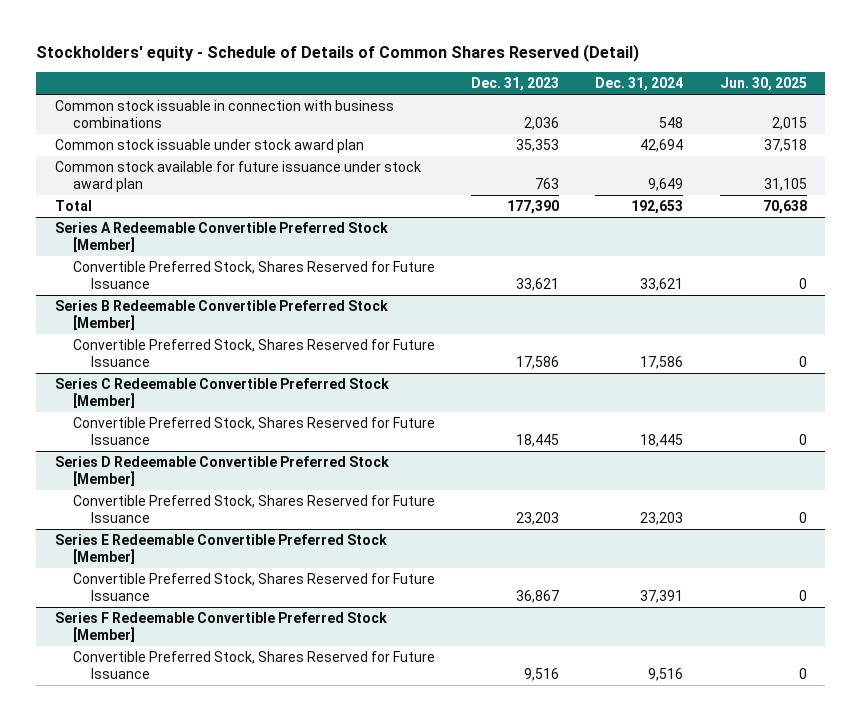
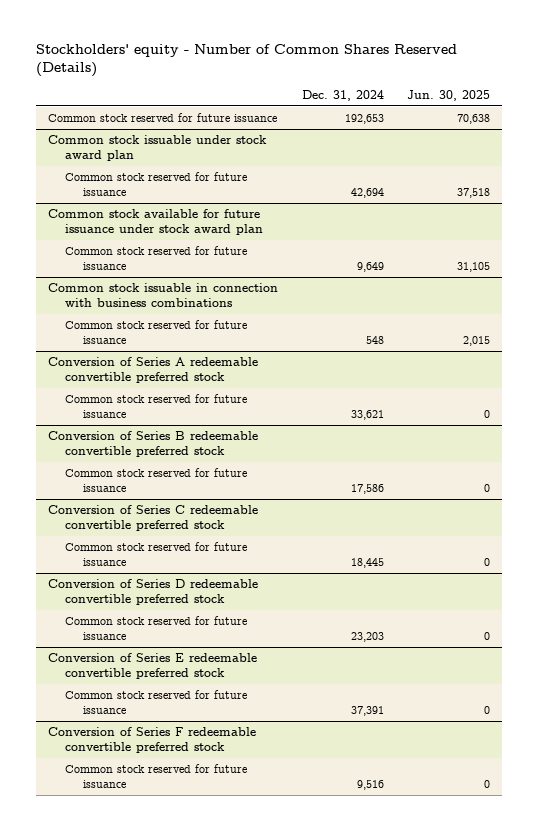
- Stockholders' equity - Schedule of Details of Common Shares Reserved (Detail)
+ Stockholders' equity - Number of Common Shares Reserved (Details)
- | Dec. 31, 2023 | Dec. 31, 2024 | Jun. 30, 2025
+ | Dec. 31, 2024 | Jun. 30, 2025
- Common stock issuable in connection with business combinations | 2,036 | 548 | 2,015
- Common stock issuable under stock award plan | 35,353 | 42,694 | 37,518
- Common stock available for future issuance under stock award plan | 763 | 9,649 | 31,105
- Total | 177,390 | 192,653 | 70,638
- Series A Redeemable Convertible Preferred Stock [Member]
- Convertible Preferred Stock, Shares Reserved for Future Issuance | 33,621 | 33,621 | 0
- Series B Redeemable Convertible Preferred Stock [Member]
- Convertible Preferred Stock, Shares Reserved for Future Issuance | 17,586 | 17,586 | 0
- Series C Redeemable Convertible Preferred Stock [Member]
- Convertible Preferred Stock, Shares Reserved for Future Issuance | 18,445 | 18,445 | 0
- Series D Redeemable Convertible Preferred Stock [Member]
- Convertible Preferred Stock, Shares Reserved for Future Issuance | 23,203 | 23,203 | 0
- Series E Redeemable Convertible Preferred Stock [Member]
- Convertible Preferred Stock, Shares Reserved for Future Issuance | 36,867 | 37,391 | 0
- Series F Redeemable Convertible Preferred Stock [Member]
- Convertible Preferred Stock, Shares Reserved for Future Issuance | 9,516 | 9,516 | 0
+ Common stock reserved for future issuance | 192,653 | 70,638
+ Common stock issuable under stock award plan
+ Common stock reserved for future issuance | 42,694 | 37,518
+ Common stock available for future issuance under stock award plan
+ Common stock reserved for future issuance | 9,649 | 31,105
+ Common stock issuable in connection with business combinations
+ Common stock reserved for future issuance | 548 | 2,015
+ Conversion of Series A redeemable convertible preferred stock
+ Common stock reserved for future issuance | 33,621 | 0
+ Conversion of Series B redeemable convertible preferred stock
+ Common stock reserved for future issuance | 17,586 | 0
+ Conversion of Series C redeemable convertible preferred stock
+ Common stock reserved for future issuance | 18,445 | 0
+ Conversion of Series D redeemable convertible preferred stock
+ Common stock reserved for future issuance | 23,203 | 0
+ Conversion of Series E redeemable convertible preferred stock
+ Common stock reserved for future issuance | 37,391 | 0
+ Conversion of Series F redeemable convertible preferred stock
+ Common stock reserved for future issuance | 9,516 | 0

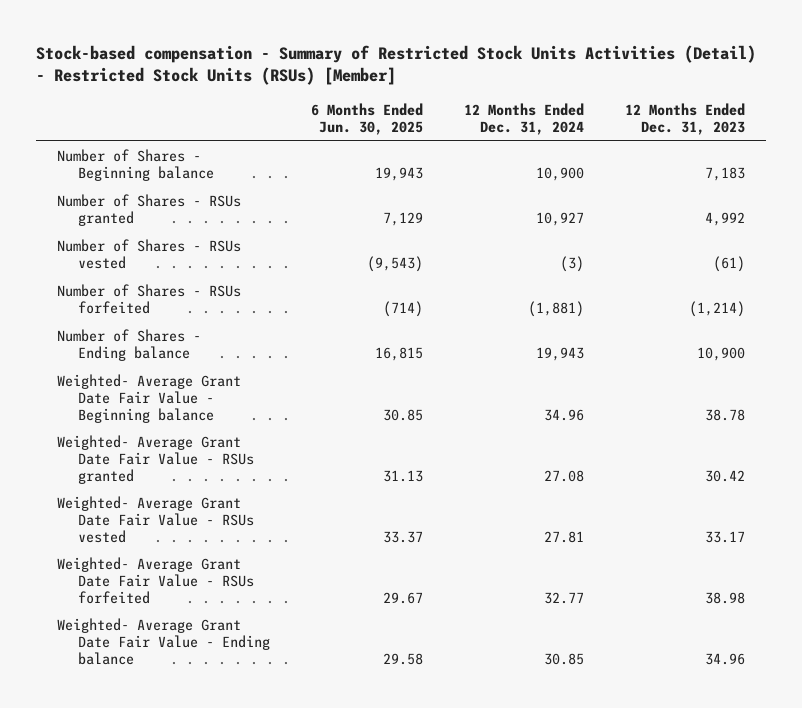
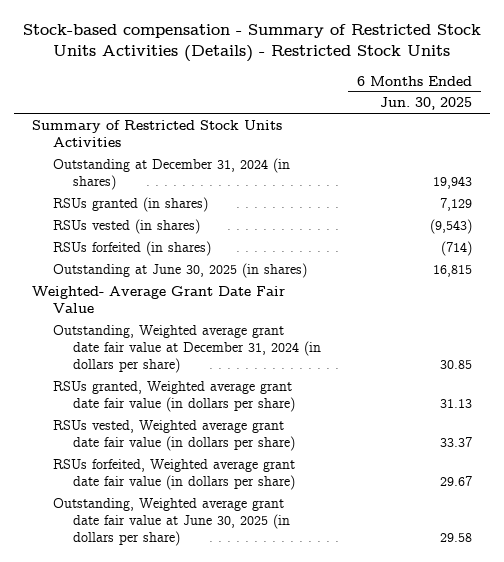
- Stock-based compensation - Summary of Restricted Stock Units Activities (Detail) - Restricted Stock Units (RSUs) [Member]
+ Stock-based compensation - Summary of Restricted Stock Units Activities (Details) - Restricted Stock Units
- | 6 Months Ended Jun. 30, 2025 | 12 Months Ended Dec. 31, 2024 | 12 Months Ended Dec. 31, 2023
+ | 6 Months Ended Jun. 30, 2025
- Number of Shares - Beginning balance | 19,943 | 10,900 | 7,183
- Number of Shares - RSUs granted | 7,129 | 10,927 | 4,992
- Number of Shares - RSUs vested | (9,543) | (3) | (61)
- Number of Shares - RSUs forfeited | (714) | (1,881) | (1,214)
- Number of Shares - Ending balance | 16,815 | 19,943 | 10,900
- Weighted- Average Grant Date Fair Value - Beginning balance | 30.85 | 34.96 | 38.78
- Weighted- Average Grant Date Fair Value - RSUs granted | 31.13 | 27.08 | 30.42
- Weighted- Average Grant Date Fair Value - RSUs vested | 33.37 | 27.81 | 33.17
- Weighted- Average Grant Date Fair Value - RSUs forfeited | 29.67 | 32.77 | 38.98
- Weighted- Average Grant Date Fair Value - Ending balance | 29.58 | 30.85 | 34.96
+ Summary of Restricted Stock Units Activities
+ Outstanding at December 31, 2024 (in shares) | 19,943
+ RSUs granted (in shares) | 7,129
+ RSUs vested (in shares) | (9,543)
+ RSUs forfeited (in shares) | (714)
+ Outstanding at June 30, 2025 (in shares) | 16,815
+ Weighted- Average Grant Date Fair Value
+ Outstanding, Weighted average grant date fair value at December 31, 2024 (in dollars per share) | 30.85
+ RSUs granted, Weighted average grant date fair value (in dollars per share) | 31.13
+ RSUs vested, Weighted average grant date fair value (in dollars per share) | 33.37
+ RSUs forfeited, Weighted average grant date fair value (in dollars per share) | 29.67
+ Outstanding, Weighted average grant date fair value at June 30, 2025 (in dollars per share) | 29.58

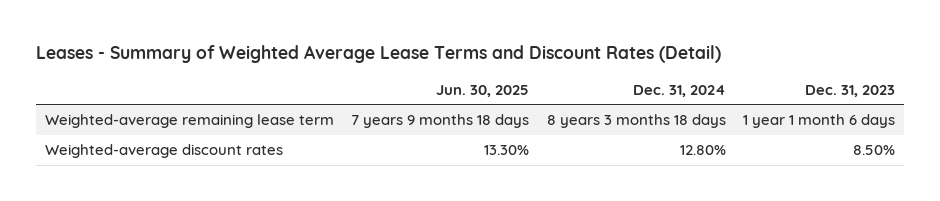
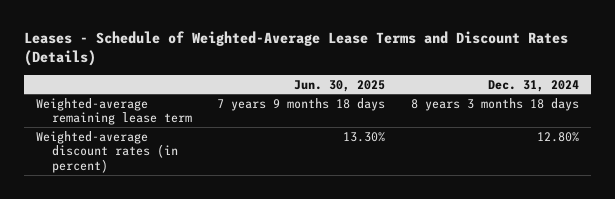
- Leases - Summary of Weighted Average Lease Terms and Discount Rates (Detail)
+ Leases - Schedule of Weighted-Average Lease Terms and Discount Rates (Details)
- | Jun. 30, 2025 | Dec. 31, 2024 | Dec. 31, 2023
+ | Jun. 30, 2025 | Dec. 31, 2024
- Weighted-average discount rates | 13.30% | 12.80% | 8.50%
+ Weighted-average discount rates (in percent) | 13.30% | 12.80%

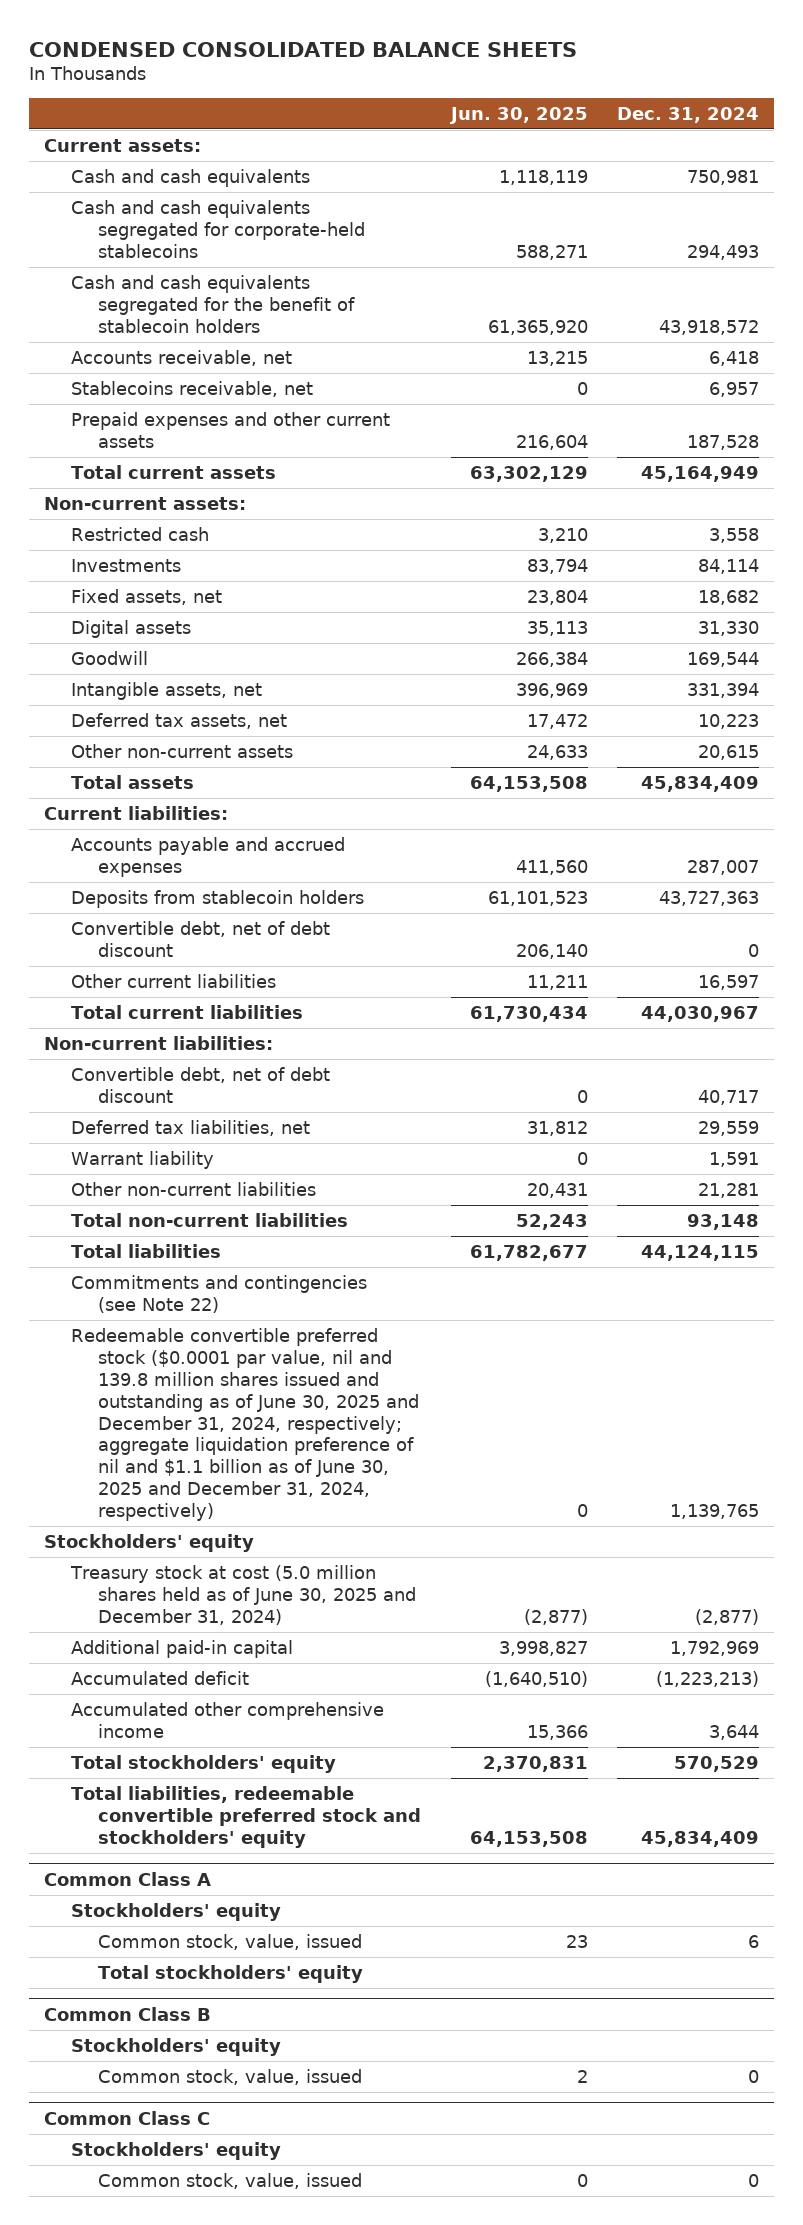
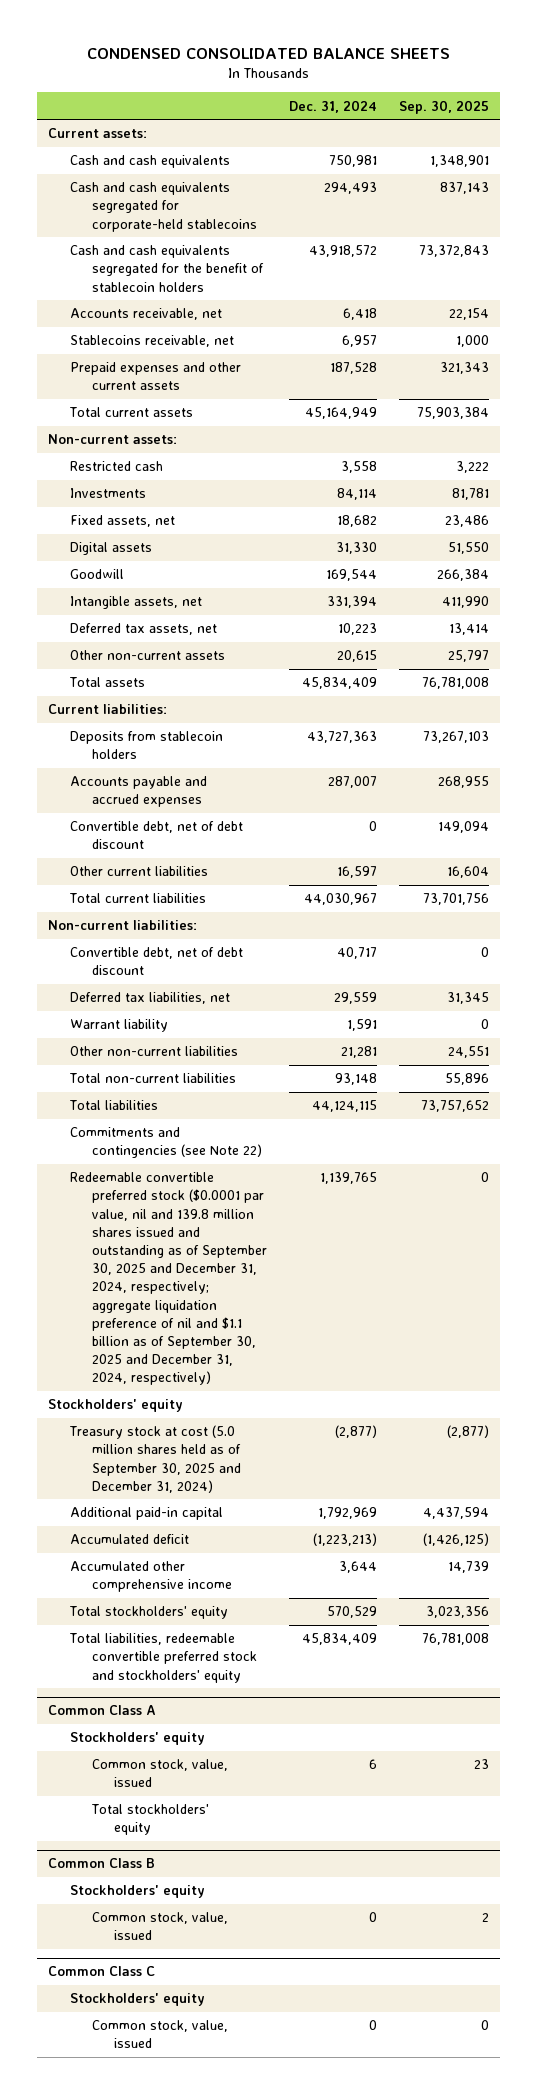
- | Jun. 30, 2025 | Dec. 31, 2024
+ | Dec. 31, 2024 | Sep. 30, 2025
moved down: Accounts payable and accrued expenses | 287,007 | 268,955
- Redeemable convertible preferred stock ($0.0001 par value, nil and 139.8 million shares issued and outstanding as of June 30, 2025 and December 31, 2024, respectively; aggregate liquidation preference of nil and $1.1 billion as of June 30, 2025 and December 31, 2024, respectively) | 0 | 1,139,765
+ Redeemable convertible preferred stock ($0.0001 par value, nil and 139.8 million shares issued and outstanding as of September 30, 2025 and December 31, 2024, respectively; aggregate liquidation preference of nil and $1.1 billion as of September 30, 2025 and December 31, 2024, respectively) | 1,139,765 | 0
- Treasury stock at cost (5.0 million shares held as of June 30, 2025 and December 31, 2024) | (2,877) | (2,877)
+ Treasury stock at cost (5.0 million shares held as of September 30, 2025 and December 31, 2024) | (2,877) | (2,877)

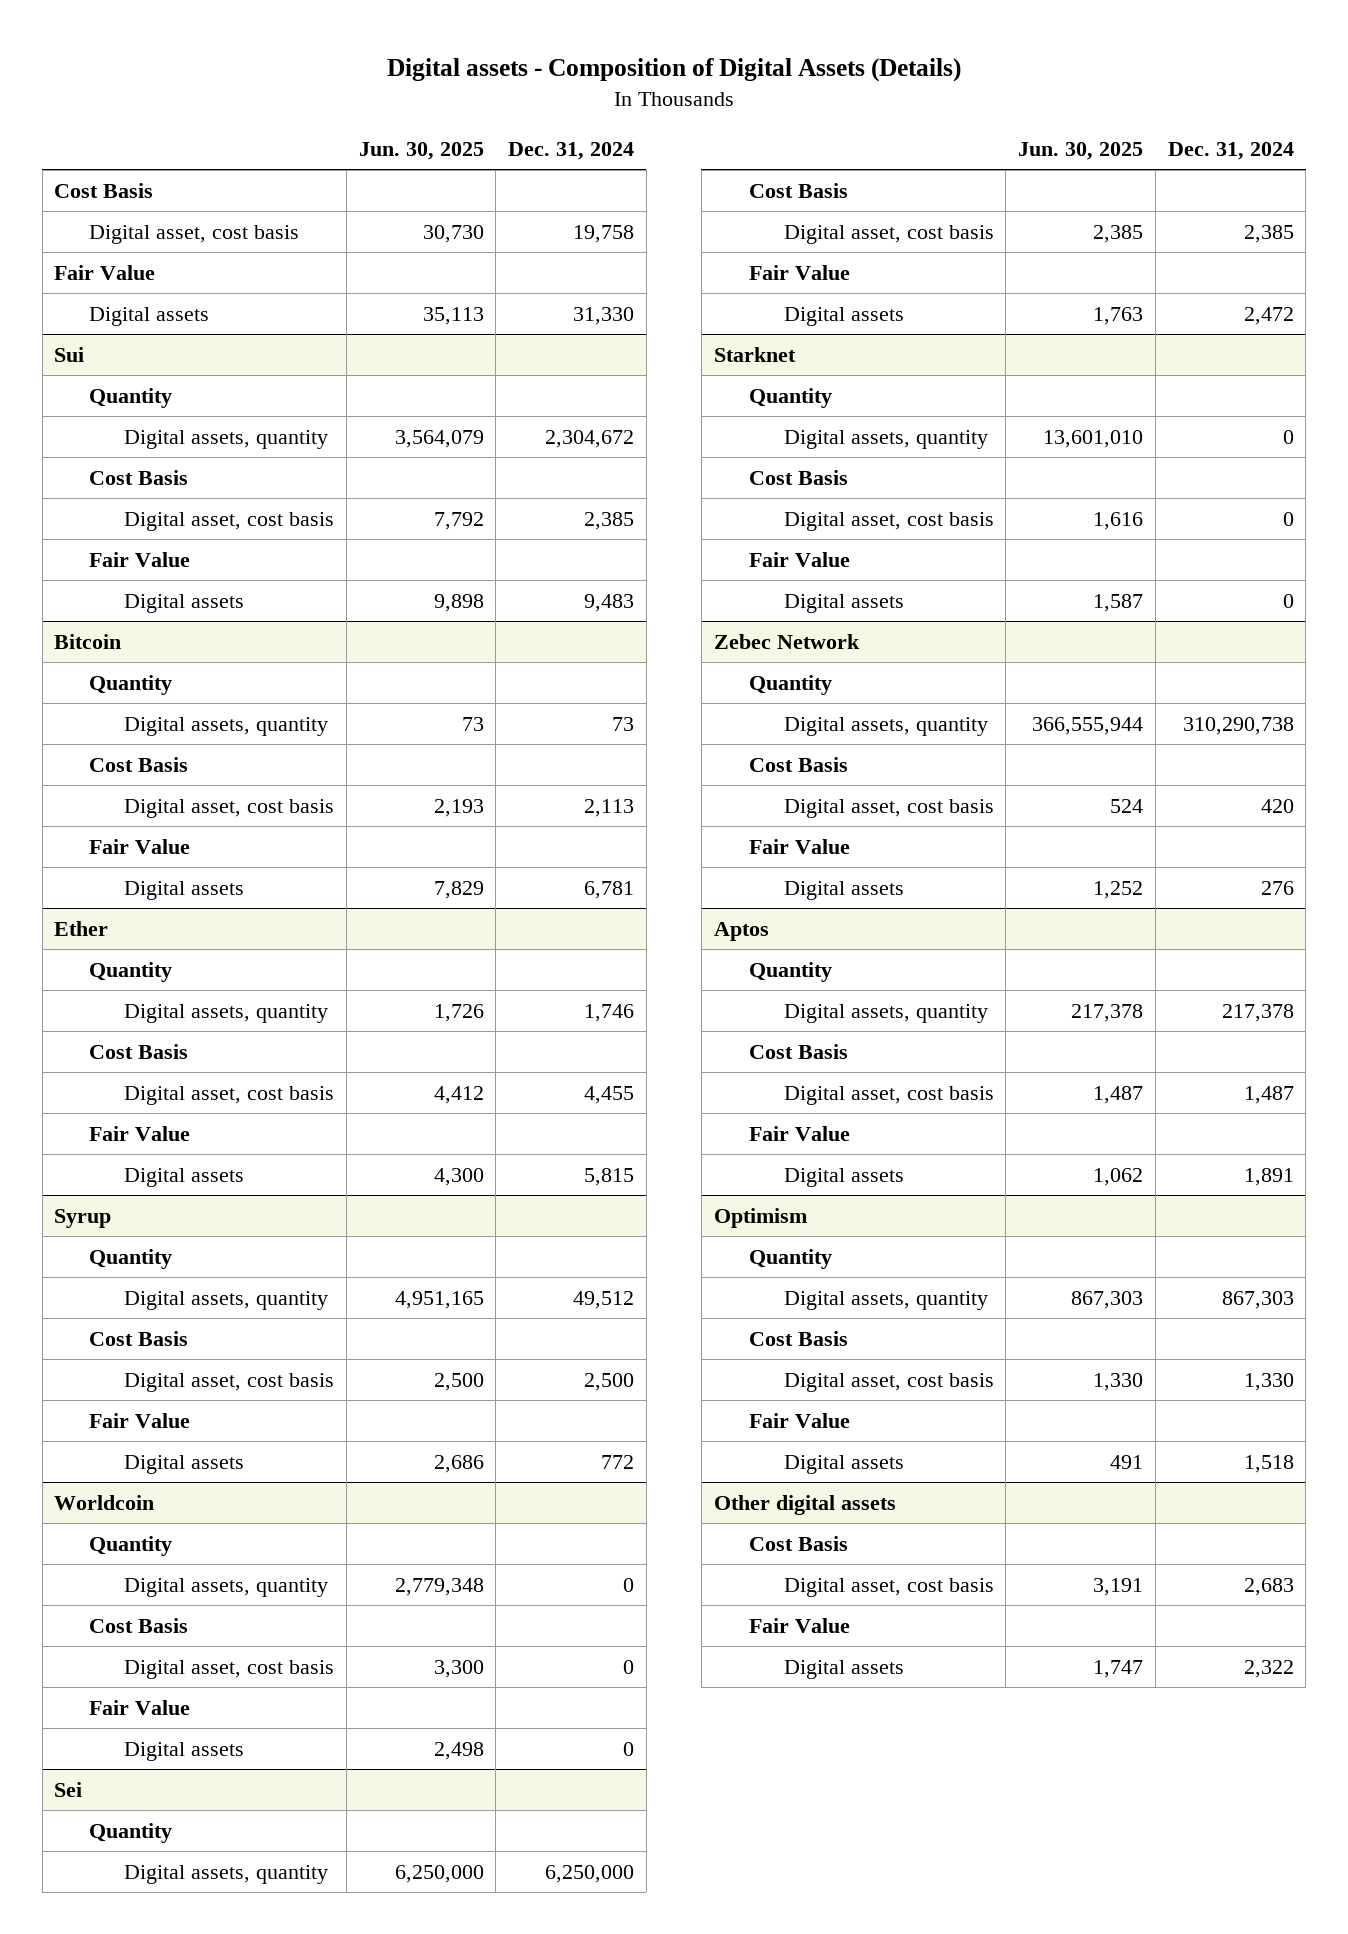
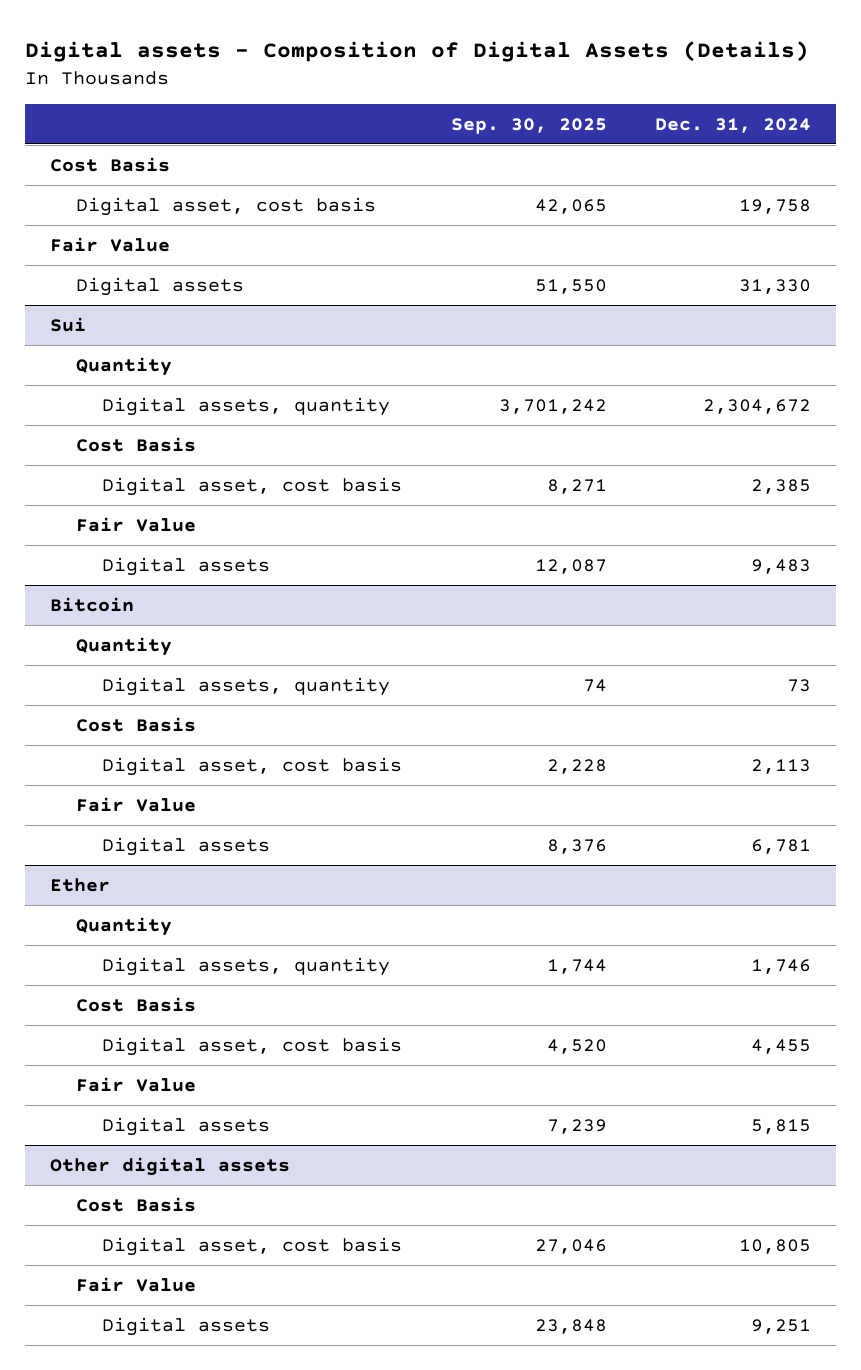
- | Jun. 30, 2025 | Dec. 31, 2024
+ | Sep. 30, 2025 | Dec. 31, 2024
- Syrup
- Quantity
- Digital assets, quantity | 4,951,165 | 49,512
- Cost Basis
- Digital asset, cost basis | 2,500 | 2,500
- Fair Value
- Digital assets | 2,686 | 772
- Worldcoin
- Quantity
- Digital assets, quantity | 2,779,348 | 0
- Cost Basis
- Digital asset, cost basis | 3,300 | 0
- Fair Value
- Digital assets | 2,498 | 0
- Sei
- Quantity
- Digital assets, quantity | 6,250,000 | 6,250,000
- Cost Basis
- Digital asset, cost basis | 2,385 | 2,385
- Fair Value
- Digital assets | 1,763 | 2,472
- Starknet
- Quantity
- Digital assets, quantity | 13,601,010 | 0
- Cost Basis
- Digital asset, cost basis | 1,616 | 0
- Fair Value
- Digital assets | 1,587 | 0
- Zebec Network
- Quantity
- Digital assets, quantity | 366,555,944 | 310,290,738
- Cost Basis
- Digital asset, cost basis | 524 | 420
- Fair Value
- Digital assets | 1,252 | 276
- Aptos
- Quantity
- Digital assets, quantity | 217,378 | 217,378
- Cost Basis
- Digital asset, cost basis | 1,487 | 1,487
- Fair Value
- Digital assets | 1,062 | 1,891
- Optimism
- Quantity
- Digital assets, quantity | 867,303 | 867,303
- Cost Basis
- Digital asset, cost basis | 1,330 | 1,330
- Fair Value
- Digital assets | 491 | 1,518
@ Other digital assets
- Digital asset, cost basis | 3,191 | 2,683
+ Digital asset, cost basis | 27,046 | 10,805
- Digital assets | 1,747 | 2,322
+ Digital assets | 23,848 | 9,251

